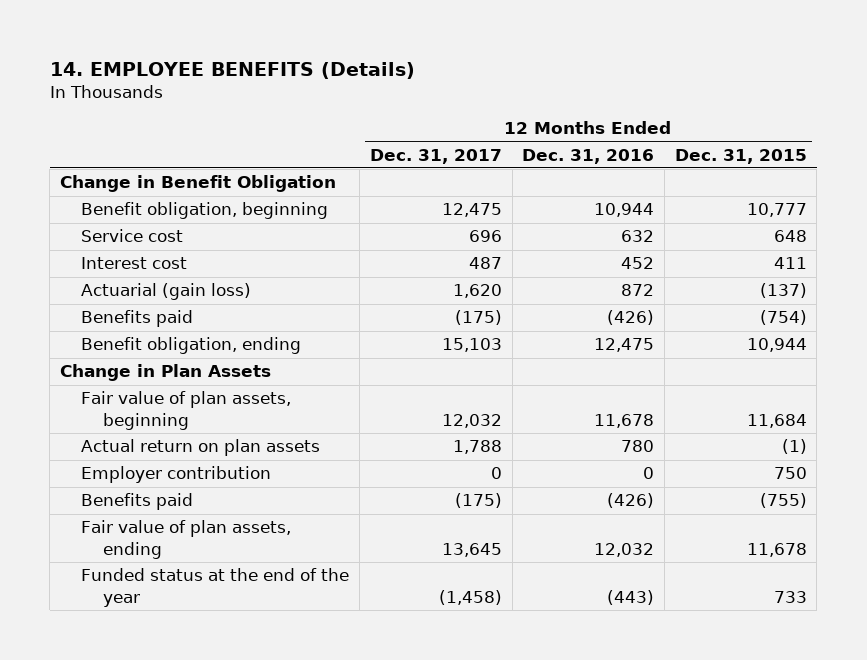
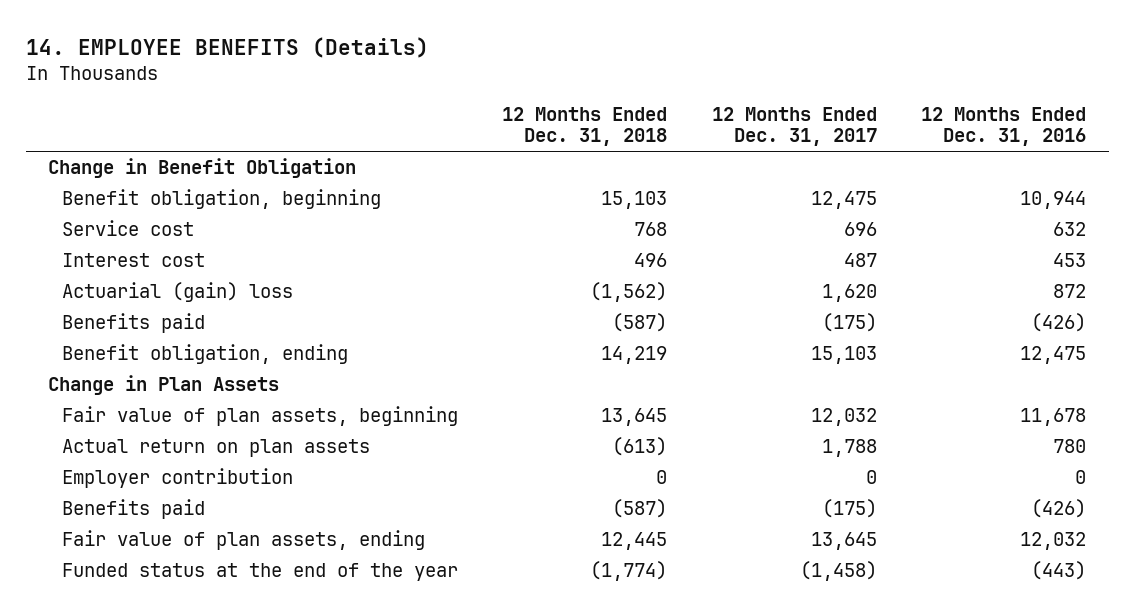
- | 12 Months Ended Dec. 31, 2017 | 12 Months Ended Dec. 31, 2016 | 12 Months Ended Dec. 31, 2015
+ | 12 Months Ended Dec. 31, 2018 | 12 Months Ended Dec. 31, 2017 | 12 Months Ended Dec. 31, 2016
- Interest cost | 487 | 452 | 411
- Actuarial (gain loss) | 1,620 | 872 | (137)
+ Interest cost | 496 | 487 | 453
+ Actuarial (gain) loss | (1,562) | 1,620 | 872

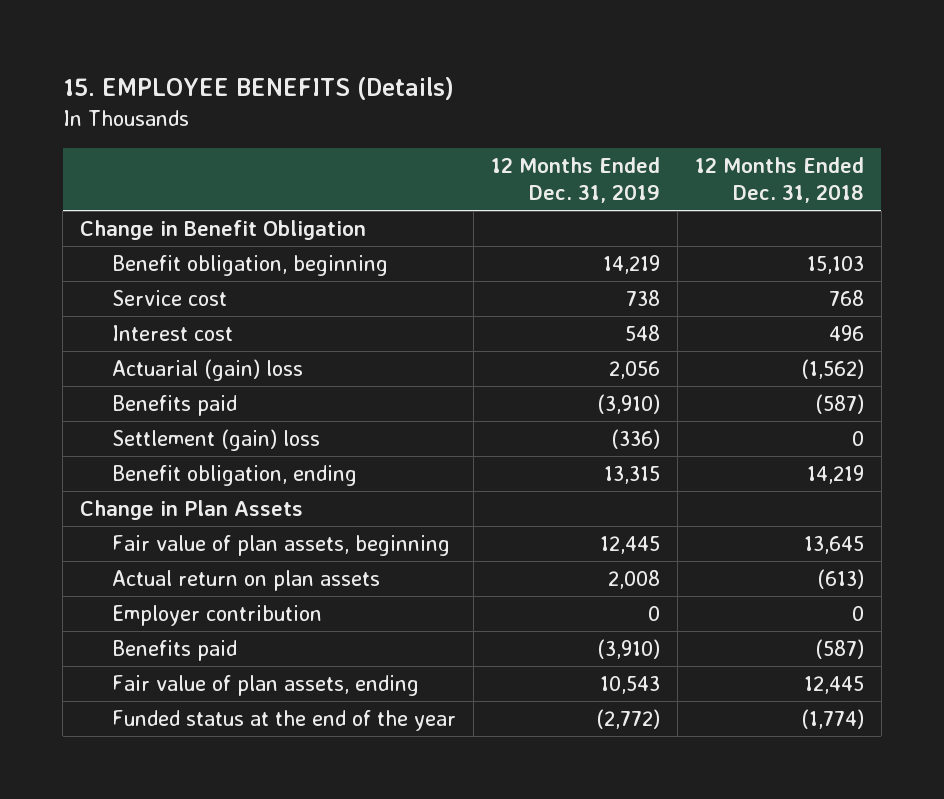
- 14. EMPLOYEE BENEFITS (Details)
+ 15. EMPLOYEE BENEFITS (Details)
- | 12 Months Ended Dec. 31, 2018 | 12 Months Ended Dec. 31, 2017 | 12 Months Ended Dec. 31, 2016
+ | 12 Months Ended Dec. 31, 2019 | 12 Months Ended Dec. 31, 2018
+ Settlement (gain) loss | (336) | 0

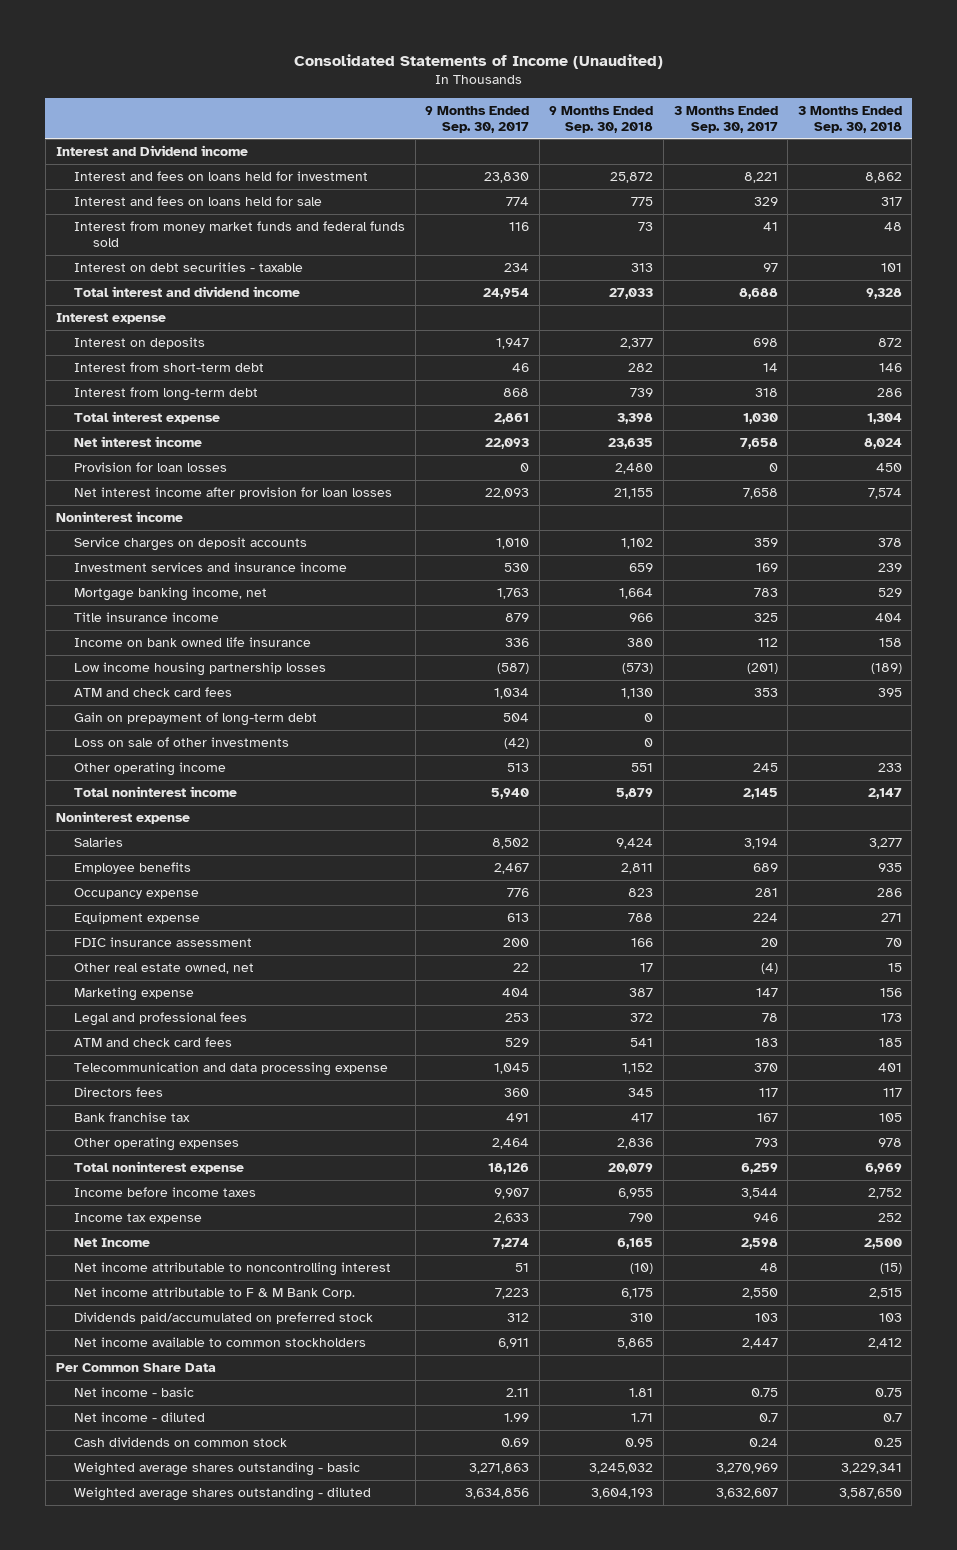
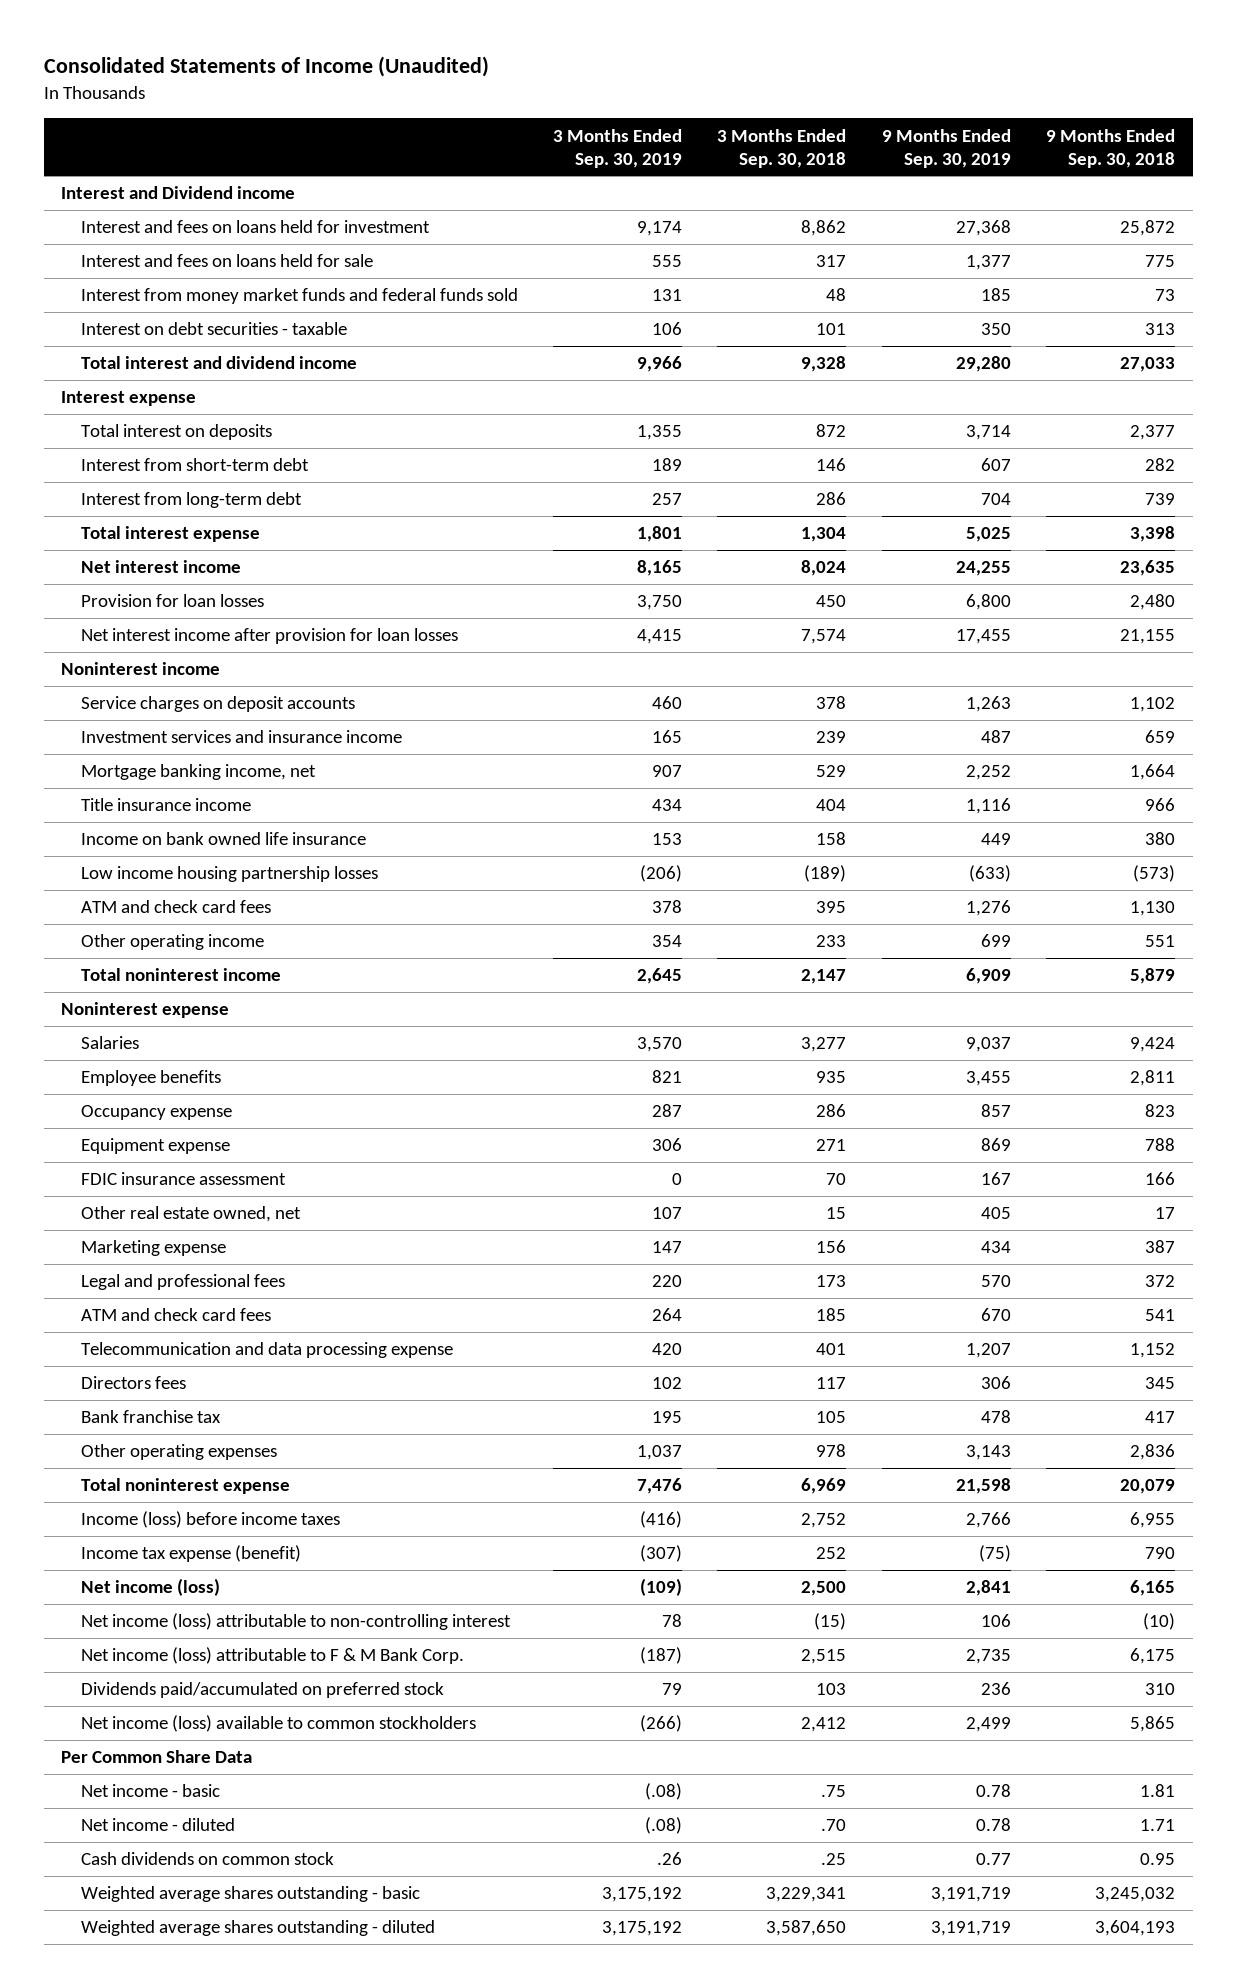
- | 9 Months Ended Sep. 30, 2017 | 9 Months Ended Sep. 30, 2018 | 3 Months Ended Sep. 30, 2017 | 3 Months Ended Sep. 30, 2018
+ | 3 Months Ended Sep. 30, 2019 | 3 Months Ended Sep. 30, 2018 | 9 Months Ended Sep. 30, 2019 | 9 Months Ended Sep. 30, 2018
- Interest on deposits | 1,947 | 2,377 | 698 | 872
+ Total interest on deposits | 1,355 | 872 | 3,714 | 2,377
- Gain on prepayment of long-term debt | 504 | 0 | |
- Loss on sale of other investments | (42) | 0 | |
- Income before income taxes | 9,907 | 6,955 | 3,544 | 2,752
- Income tax expense | 2,633 | 790 | 946 | 252
- Net Income | 7,274 | 6,165 | 2,598 | 2,500
- Net income attributable to noncontrolling interest | 51 | (10) | 48 | (15)
- Net income attributable to F & M Bank Corp. | 7,223 | 6,175 | 2,550 | 2,515
+ Income (loss) before income taxes | (416) | 2,752 | 2,766 | 6,955
+ Income tax expense (benefit) | (307) | 252 | (75) | 790
+ Net income (loss) | (109) | 2,500 | 2,841 | 6,165
+ Net income (loss) attributable to non-controlling interest | 78 | (15) | 106 | (10)
+ Net income (loss) attributable to F & M Bank Corp. | (187) | 2,515 | 2,735 | 6,175
- Net income available to common stockholders | 6,911 | 5,865 | 2,447 | 2,412
+ Net income (loss) available to common stockholders | (266) | 2,412 | 2,499 | 5,865
- Net income - basic | 2.11 | 1.81 | 0.75 | 0.75
- Net income - diluted | 1.99 | 1.71 | 0.7 | 0.7
- Cash dividends on common stock | 0.69 | 0.95 | 0.24 | 0.25
+ Net income - basic | (.08) | .75 | 0.78 | 1.81
+ Net income - diluted | (.08) | .70 | 0.78 | 1.71
+ Cash dividends on common stock | .26 | .25 | 0.77 | 0.95

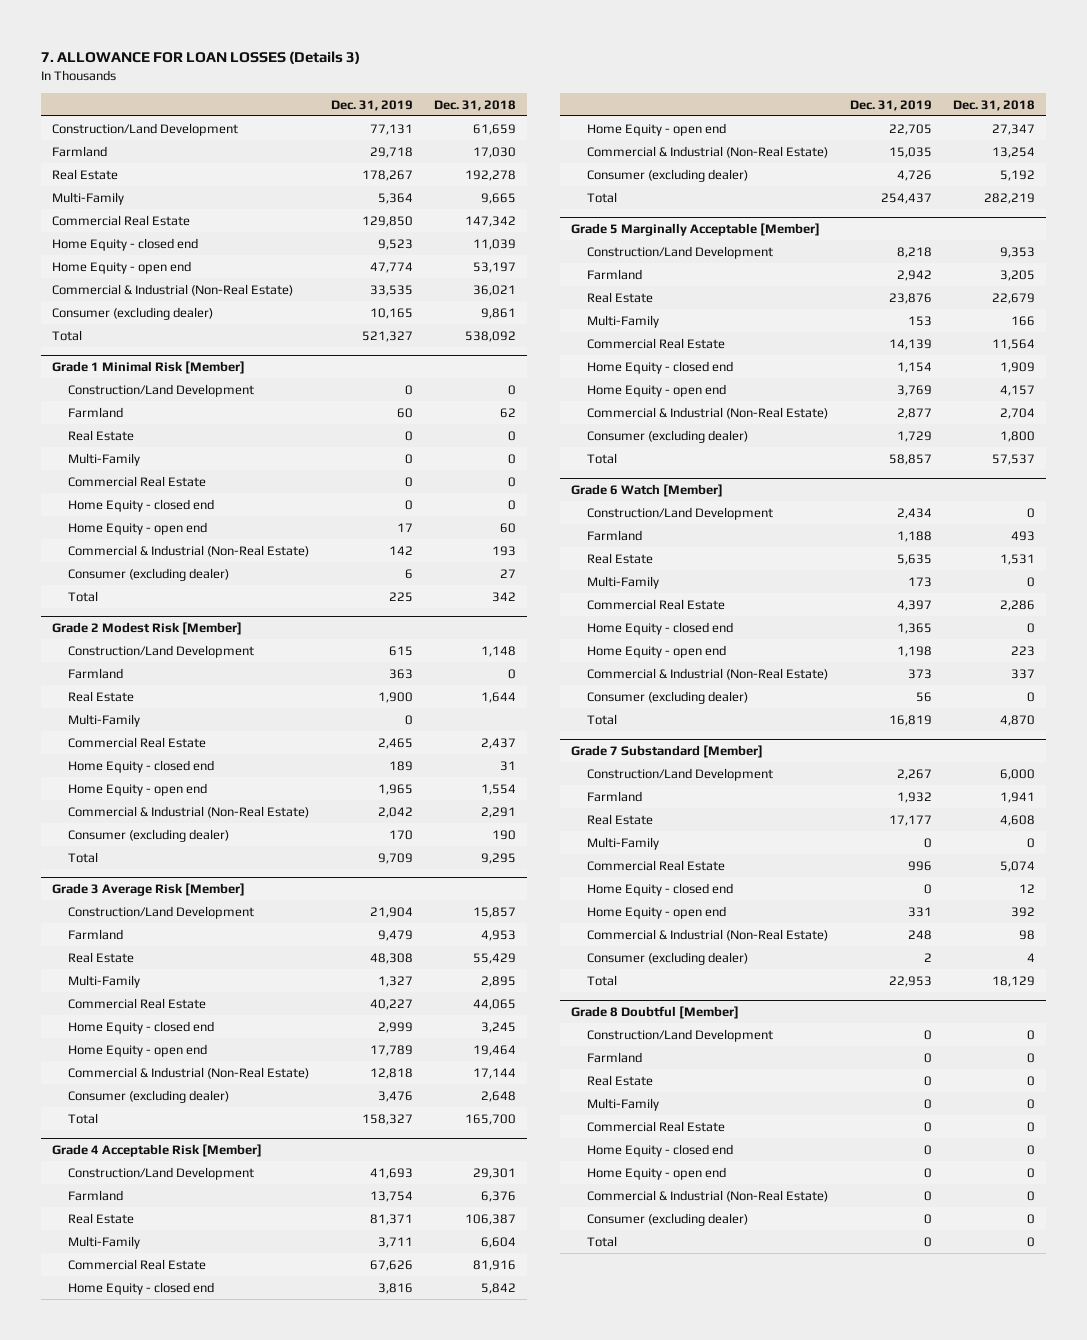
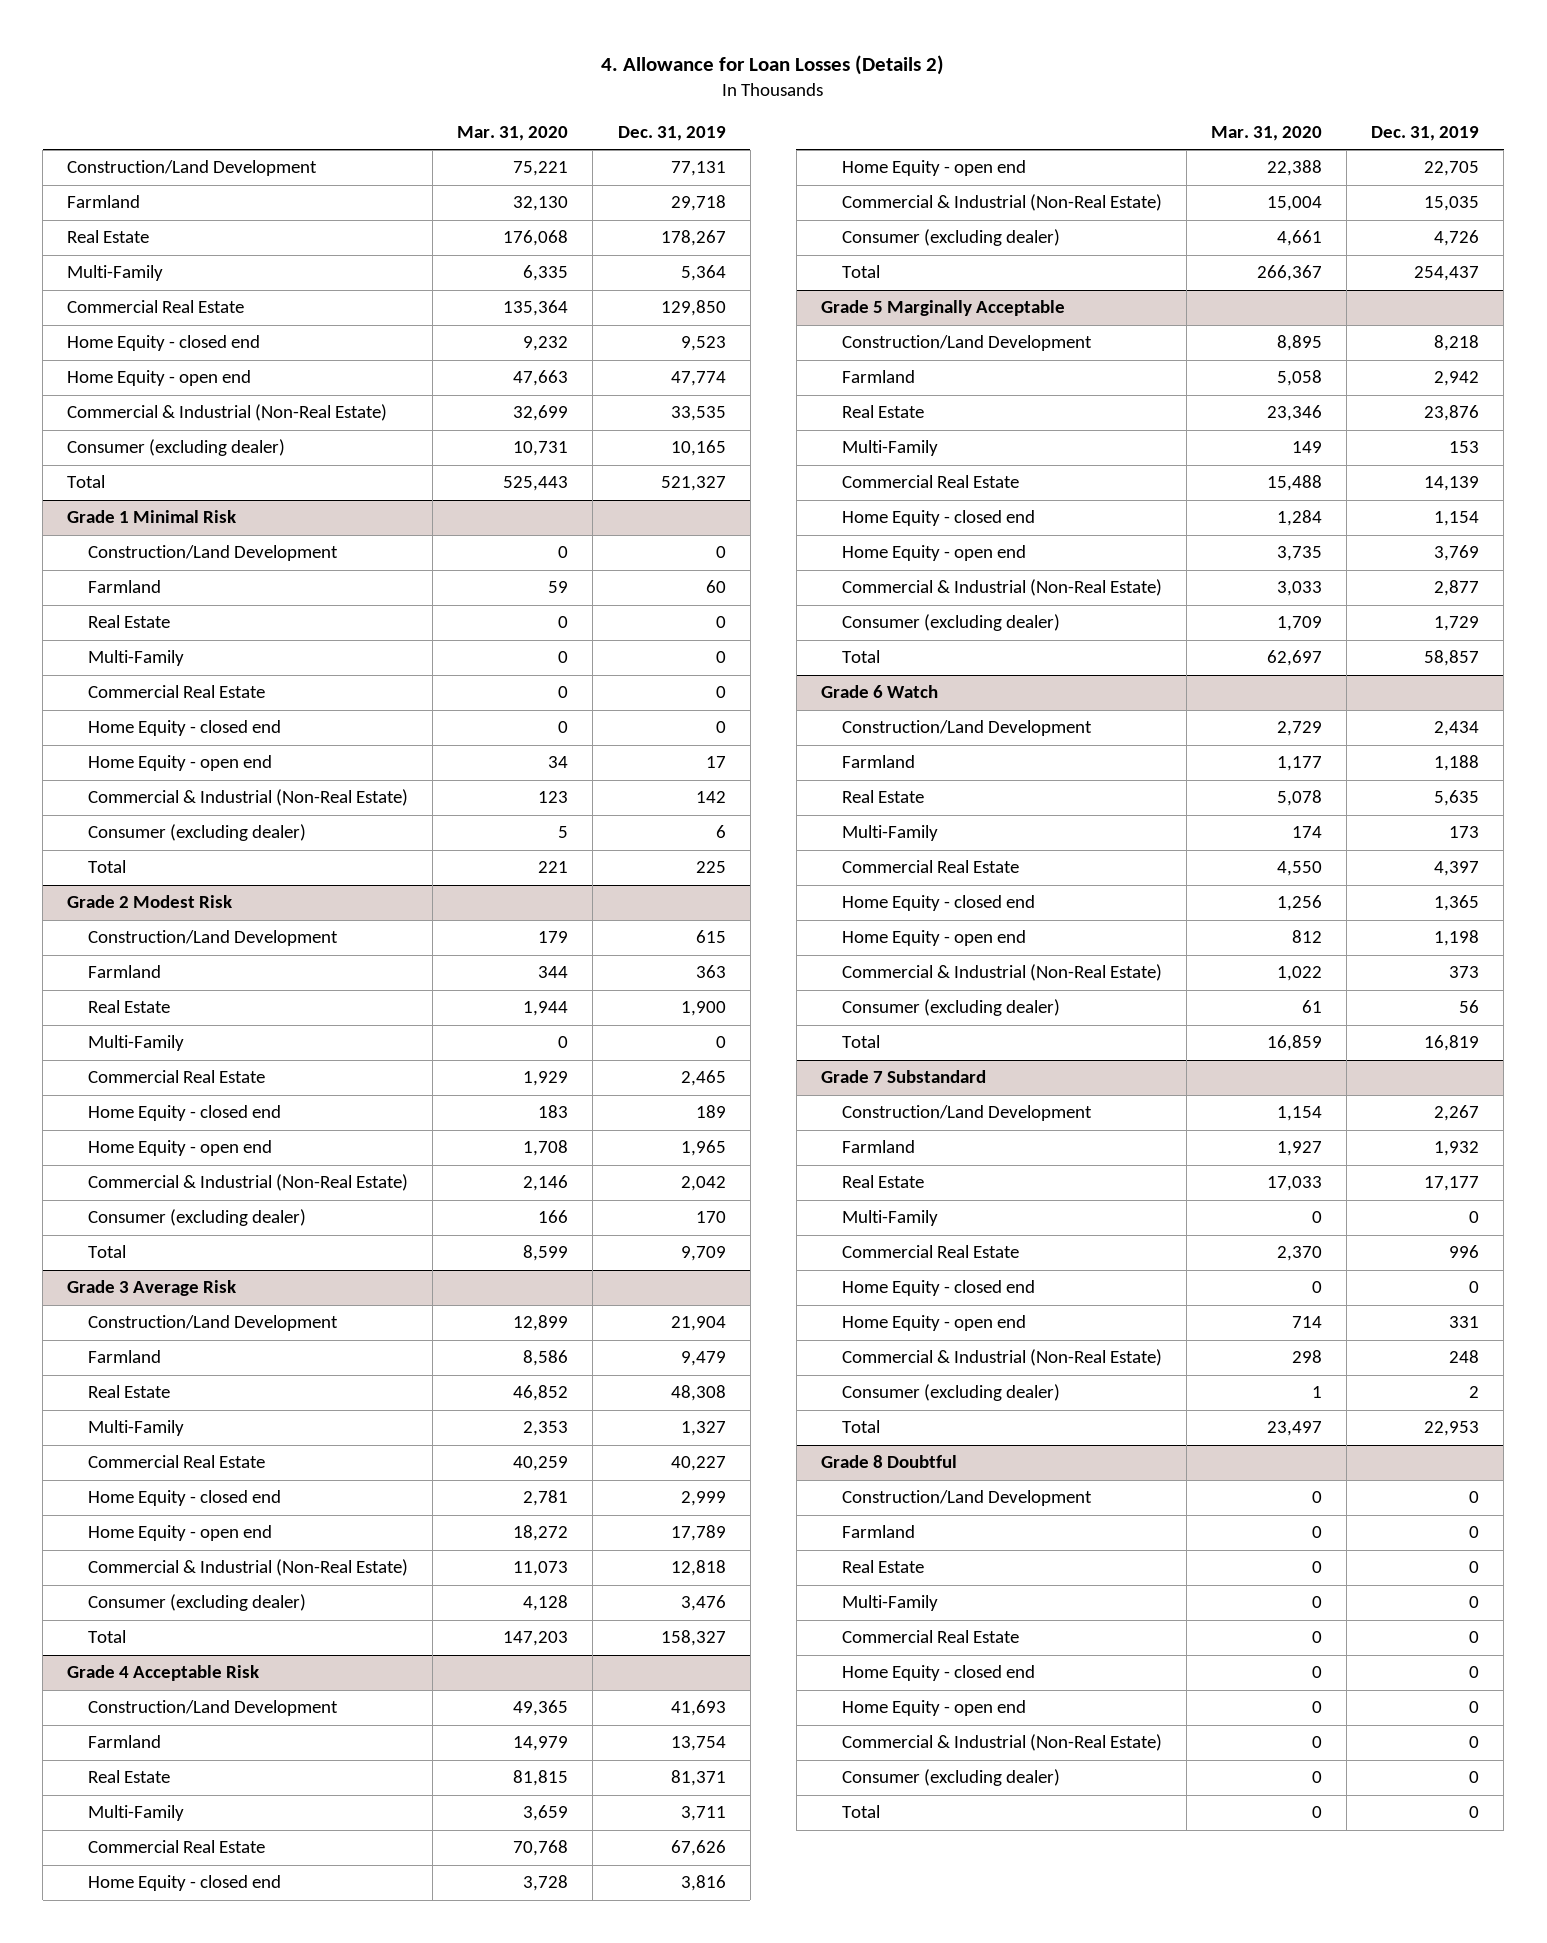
- 7. ALLOWANCE FOR LOAN LOSSES (Details 3)
+ 4. Allowance for Loan Losses (Details 2)
- | Dec. 31, 2019 | Dec. 31, 2018
+ | Mar. 31, 2020 | Dec. 31, 2019
- Grade 1 Minimal Risk [Member]
+ Grade 1 Minimal Risk
- Grade 2 Modest Risk [Member]
+ Grade 2 Modest Risk
- Grade 3 Average Risk [Member]
+ Grade 3 Average Risk
- Grade 4 Acceptable Risk [Member]
+ Grade 4 Acceptable Risk
- Grade 5 Marginally Acceptable [Member]
+ Grade 5 Marginally Acceptable
- Grade 6 Watch [Member]
+ Grade 6 Watch
- Grade 7 Substandard [Member]
+ Grade 7 Substandard
- Grade 8 Doubtful [Member]
+ Grade 8 Doubtful

